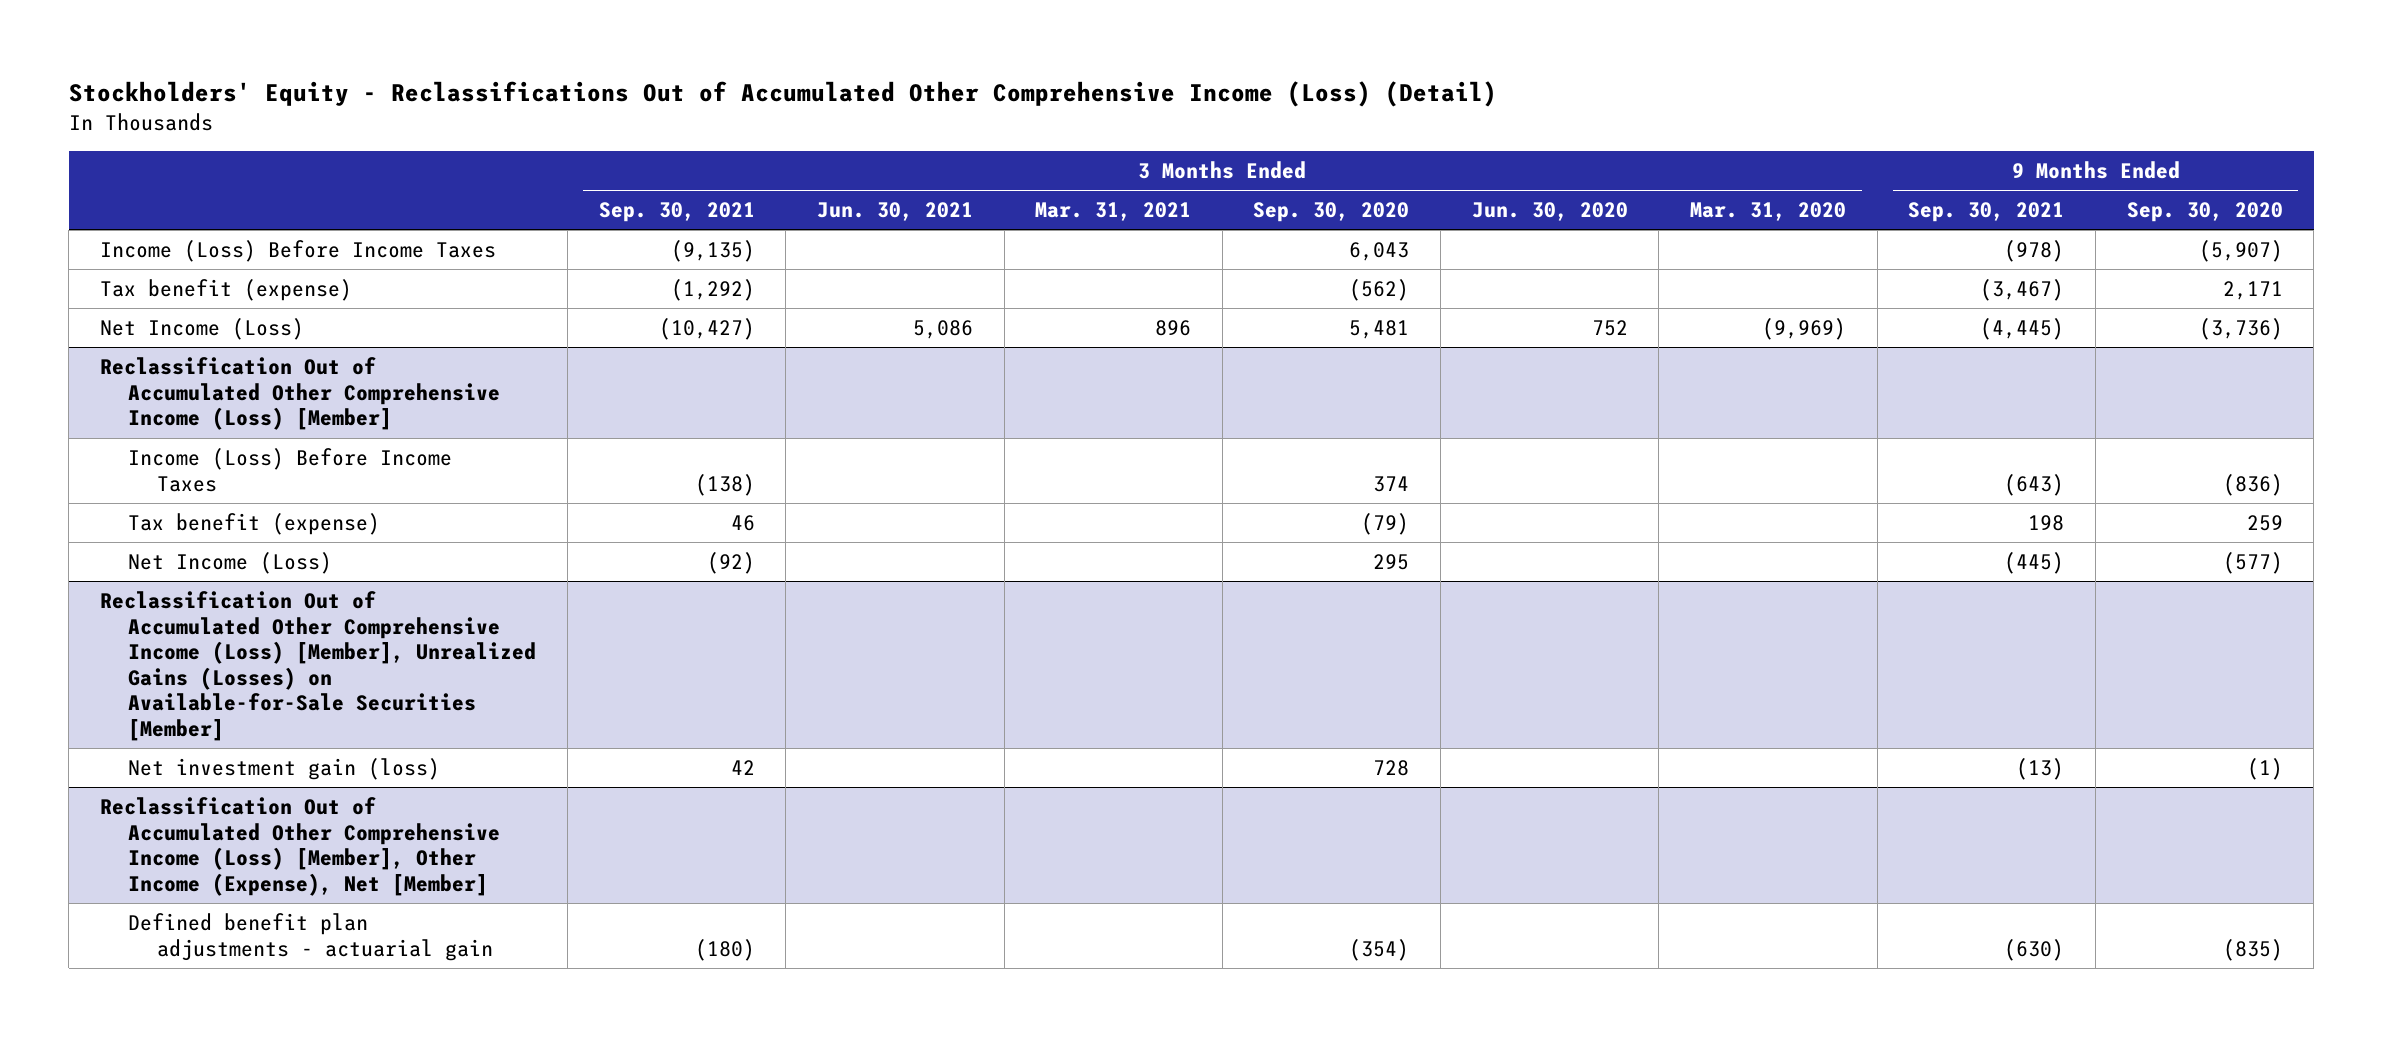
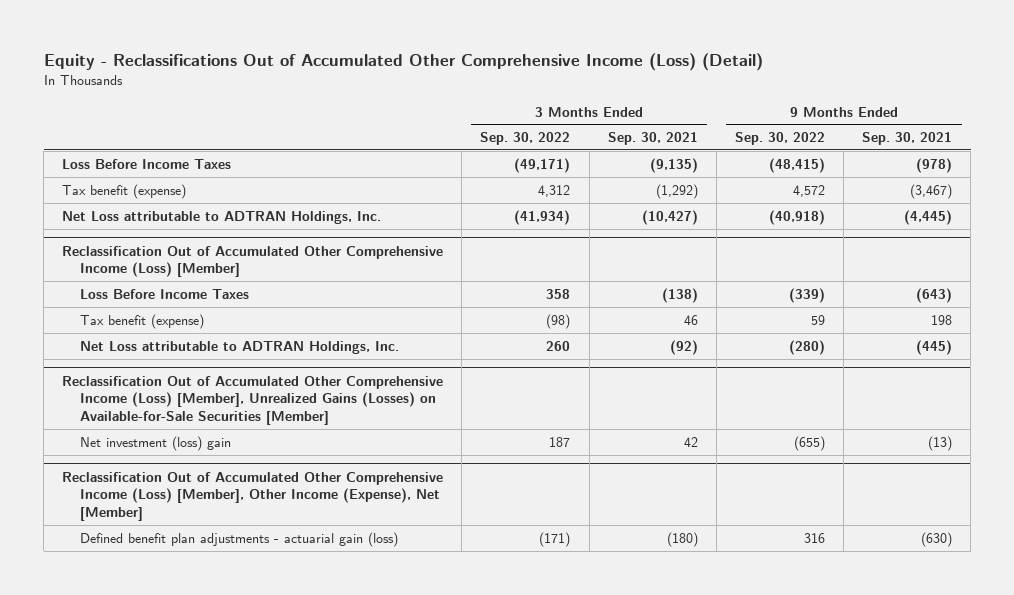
- Stockholders' Equity - Reclassifications Out of Accumulated Other Comprehensive Income (Loss) (Detail)
+ Equity - Reclassifications Out of Accumulated Other Comprehensive Income (Loss) (Detail)
- | 3 Months Ended Sep. 30, 2021 | 3 Months Ended Jun. 30, 2021 | 3 Months Ended Mar. 31, 2021 | 3 Months Ended Sep. 30, 2020 | 3 Months Ended Jun. 30, 2020 | 3 Months Ended Mar. 31, 2020 | 9 Months Ended Sep. 30, 2021 | 9 Months Ended Sep. 30, 2020
+ | 3 Months Ended Sep. 30, 2022 | 3 Months Ended Sep. 30, 2021 | 9 Months Ended Sep. 30, 2022 | 9 Months Ended Sep. 30, 2021
- Income (Loss) Before Income Taxes | (9,135) | | | 6,043 | | | (978) | (5,907)
+ Loss Before Income Taxes | (49,171) | (9,135) | (48,415) | (978)
- Net Income (Loss) | (10,427) | 5,086 | 896 | 5,481 | 752 | (9,969) | (4,445) | (3,736)
+ Net Loss attributable to ADTRAN Holdings, Inc. | (41,934) | (10,427) | (40,918) | (4,445)
@ Reclassification Out of Accumulated Other Comprehensive Income (Loss) [Member]
- Income (Loss) Before Income Taxes | (138) | | | 374 | | | (643) | (836)
+ Loss Before Income Taxes | 358 | (138) | (339) | (643)
- Net Income (Loss) | (92) | | | 295 | | | (445) | (577)
+ Net Loss attributable to ADTRAN Holdings, Inc. | 260 | (92) | (280) | (445)
@ Reclassification Out of Accumulated Other Comprehensive Income (Loss) [Member], Unrealized Gains (Losses) on Available-for-Sale Securities [Member]
- Net investment gain (loss) | 42 | | | 728 | | | (13) | (1)
+ Net investment (loss) gain | 187 | 42 | (655) | (13)
@ Reclassification Out of Accumulated Other Comprehensive Income (Loss) [Member], Other Income (Expense), Net [Member]
- Defined benefit plan adjustments - actuarial gain | (180) | | | (354) | | | (630) | (835)
+ Defined benefit plan adjustments - actuarial gain (loss) | (171) | (180) | 316 | (630)

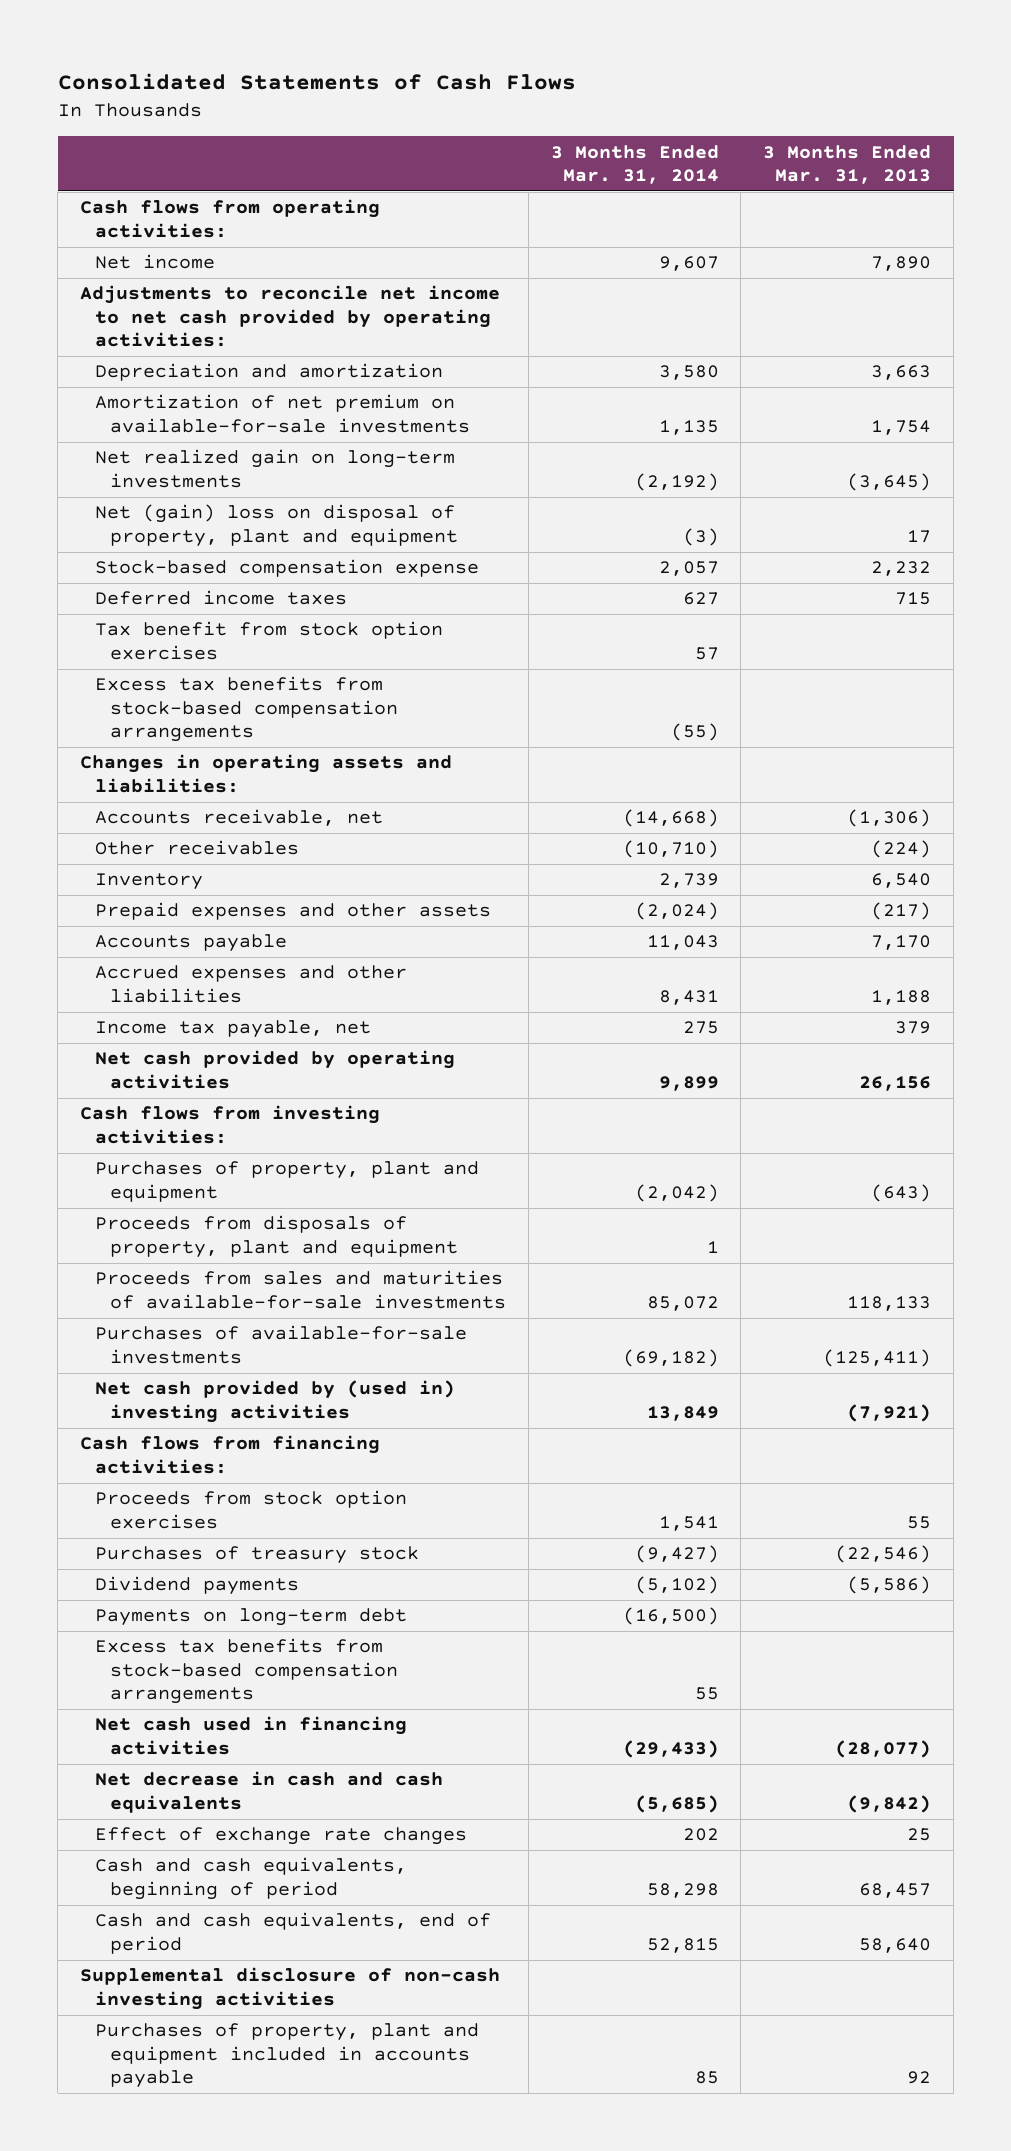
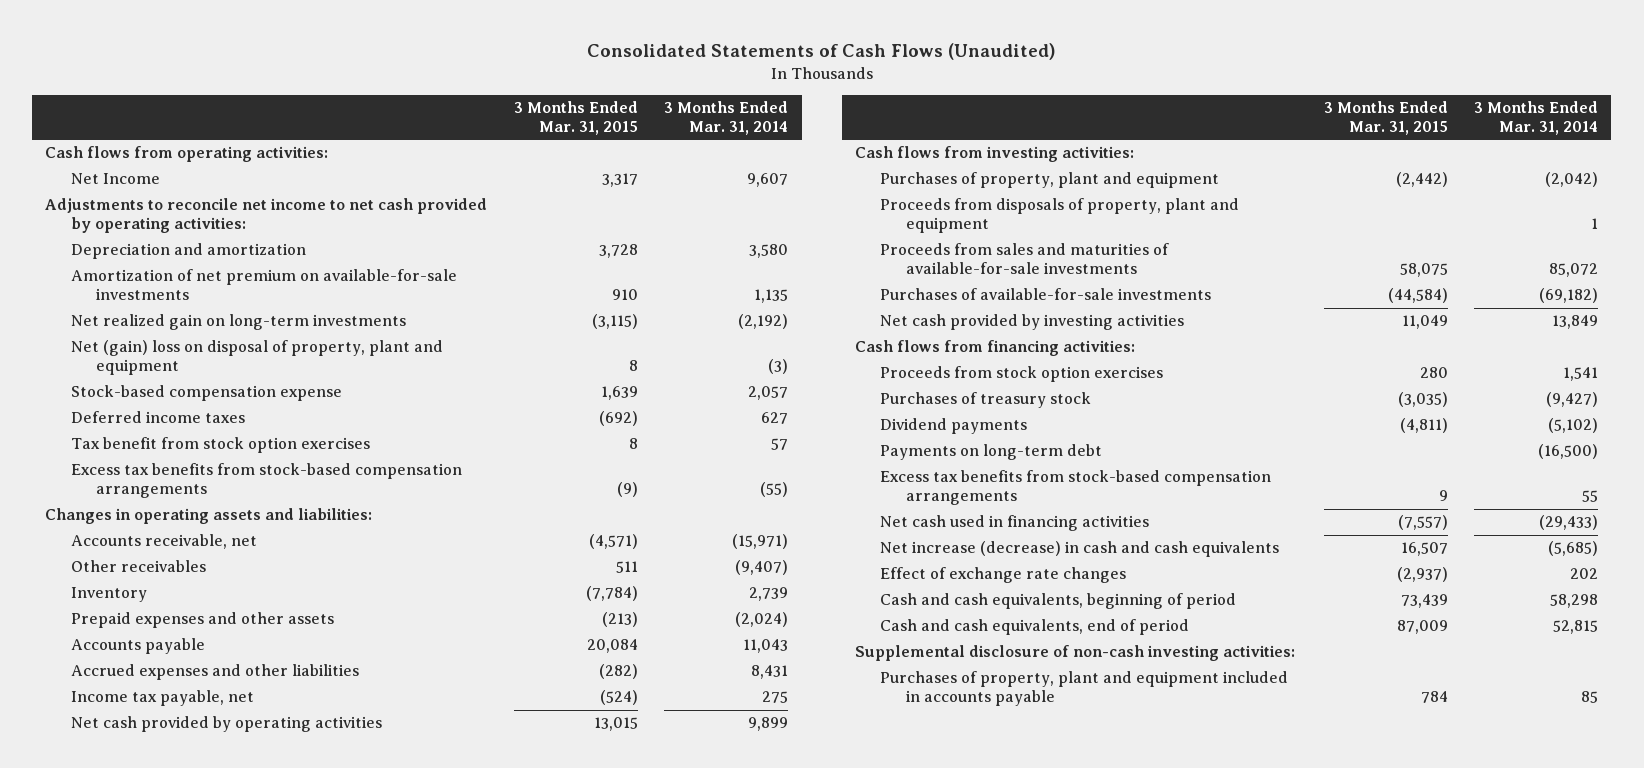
- Consolidated Statements of Cash Flows
+ Consolidated Statements of Cash Flows (Unaudited)
- | 3 Months Ended Mar. 31, 2014 | 3 Months Ended Mar. 31, 2013
+ | 3 Months Ended Mar. 31, 2015 | 3 Months Ended Mar. 31, 2014
- Net income | 9,607 | 7,890
+ Net Income | 3,317 | 9,607
- Accounts receivable, net | (14,668) | (1,306)
- Other receivables | (10,710) | (224)
+ Accounts receivable, net | (4,571) | (15,971)
+ Other receivables | 511 | (9,407)
- Net cash provided by (used in) investing activities | 13,849 | (7,921)
+ Net cash provided by investing activities | 11,049 | 13,849
- Net decrease in cash and cash equivalents | (5,685) | (9,842)
+ Net increase (decrease) in cash and cash equivalents | 16,507 | (5,685)
- Supplemental disclosure of non-cash investing activities
+ Supplemental disclosure of non-cash investing activities:

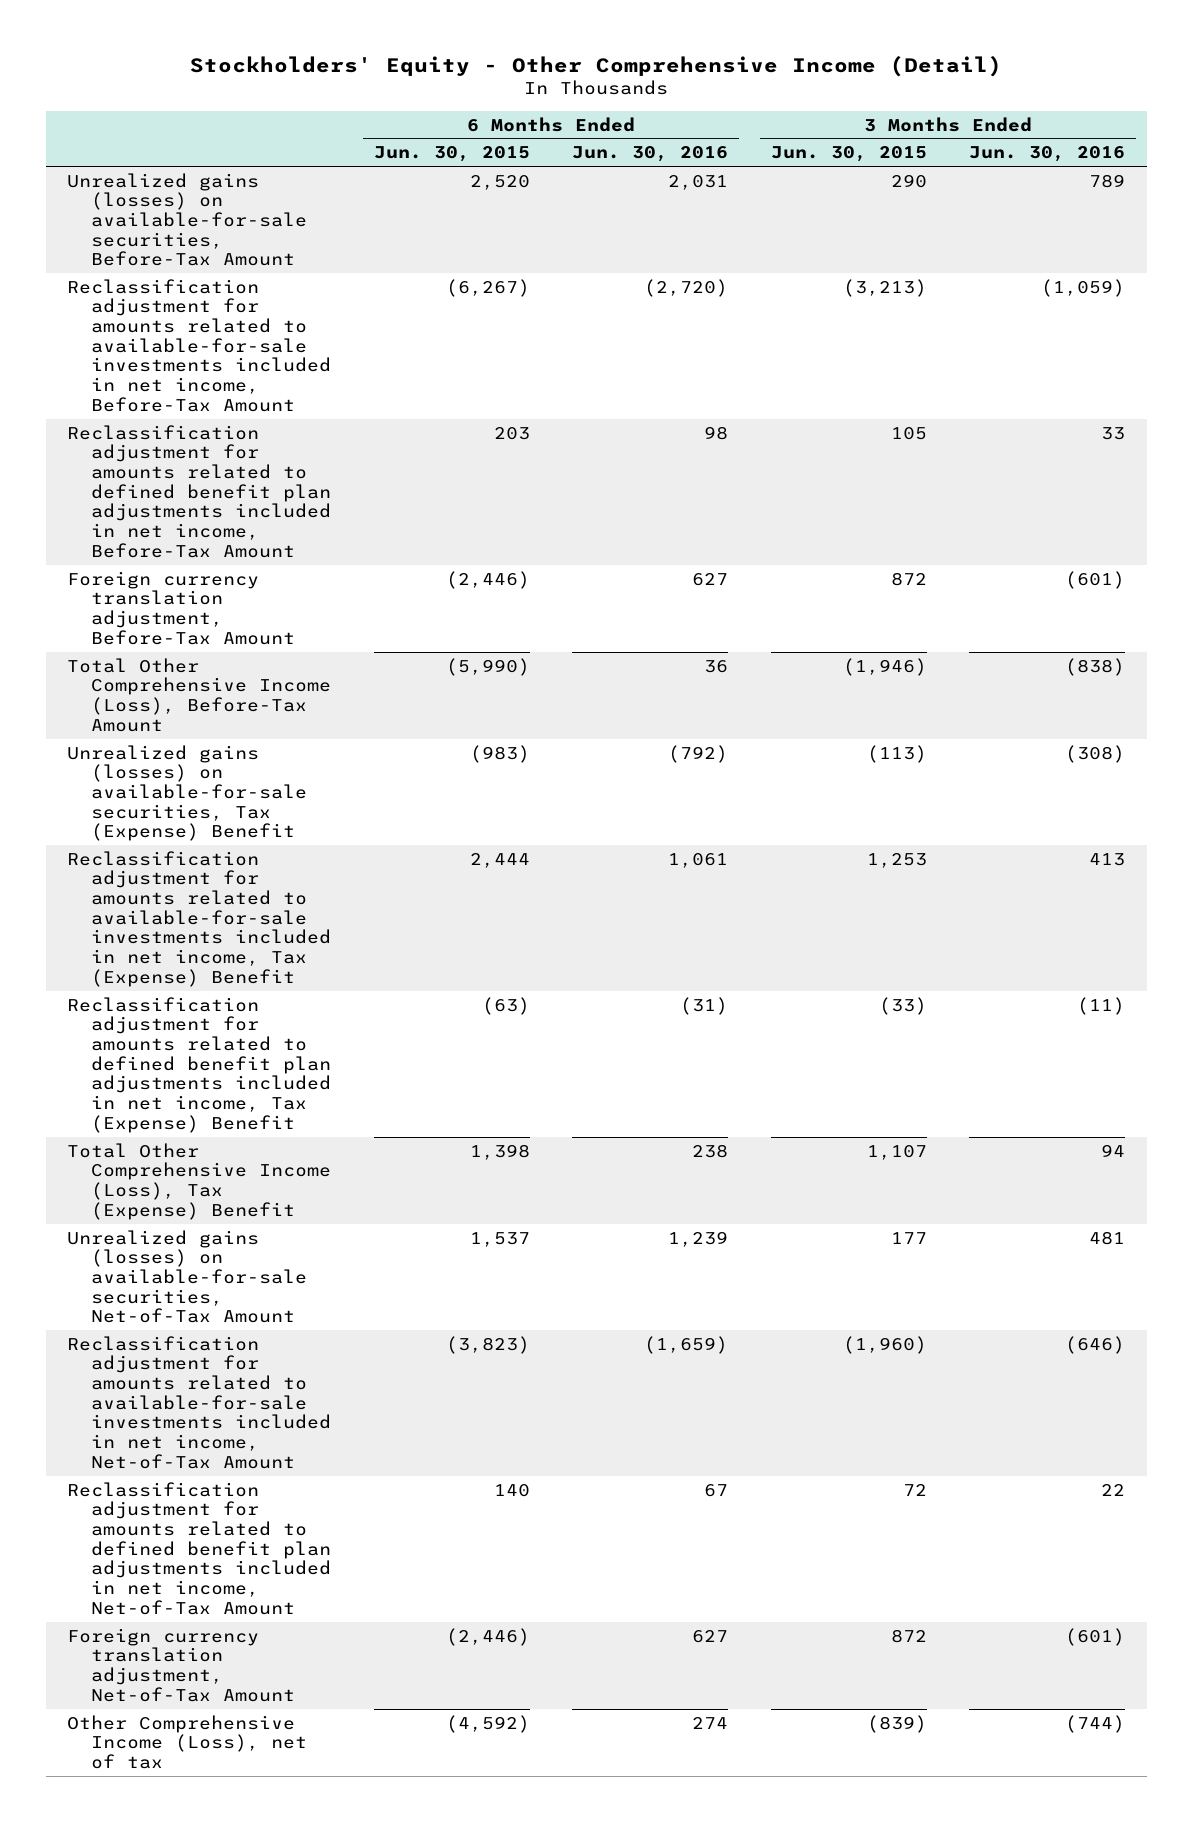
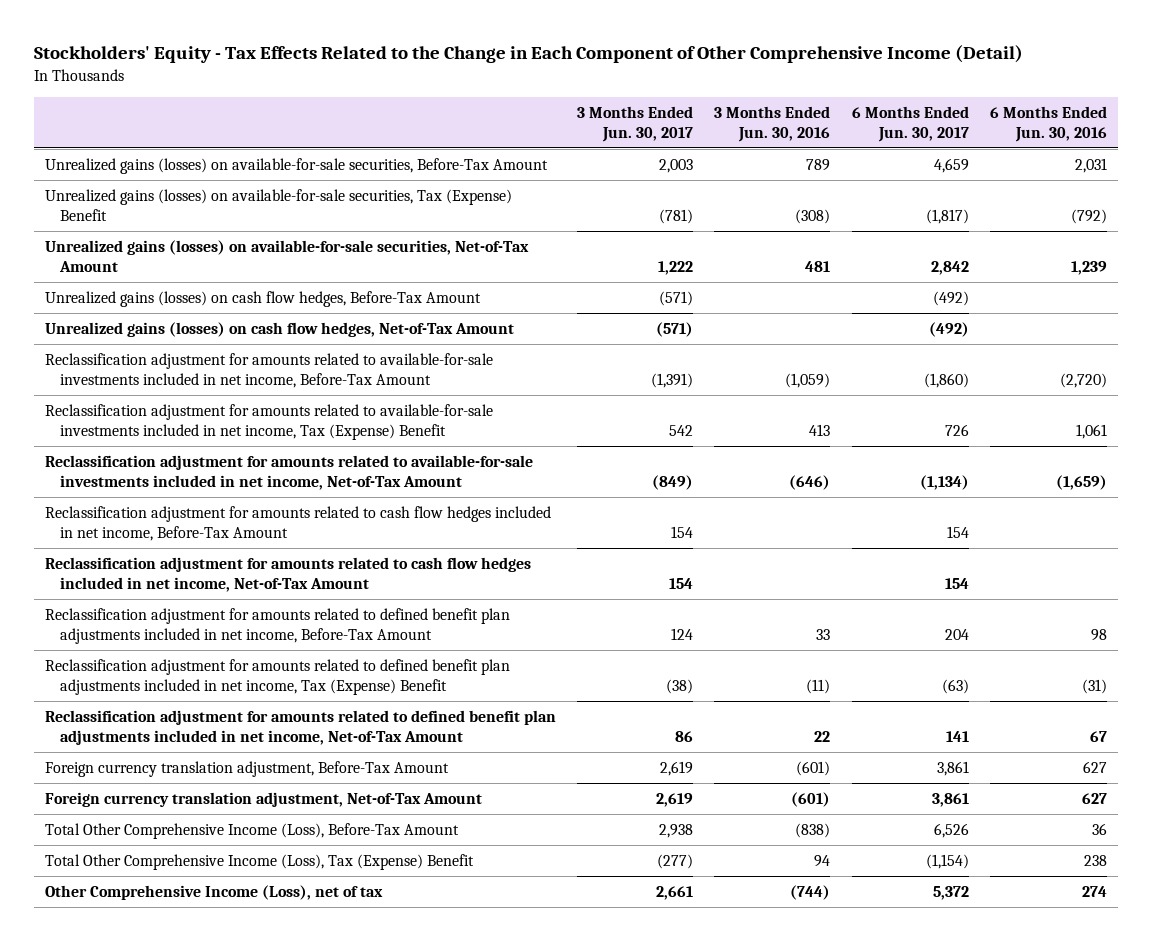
- Stockholders' Equity - Other Comprehensive Income (Detail)
+ Stockholders' Equity - Tax Effects Related to the Change in Each Component of Other Comprehensive Income (Detail)
- | 6 Months Ended Jun. 30, 2015 | 6 Months Ended Jun. 30, 2016 | 3 Months Ended Jun. 30, 2015 | 3 Months Ended Jun. 30, 2016
+ | 3 Months Ended Jun. 30, 2017 | 3 Months Ended Jun. 30, 2016 | 6 Months Ended Jun. 30, 2017 | 6 Months Ended Jun. 30, 2016
+ Unrealized gains (losses) on cash flow hedges, Before-Tax Amount | (571) | | (492) |
+ Unrealized gains (losses) on cash flow hedges, Net-of-Tax Amount | (571) | | (492) |
moved down: Reclassification adjustment for amounts related to available-for-sale investments included in net income, Before-Tax Amount | (1,391) | (1,059) | (1,860) | (2,720)
moved down: Reclassification adjustment for amounts related to available-for-sale investments included in net income, Tax (Expense) Benefit | 542 | 413 | 726 | 1,061
+ Reclassification adjustment for amounts related to cash flow hedges included in net income, Before-Tax Amount | 154 | | 154 |
+ Reclassification adjustment for amounts related to cash flow hedges included in net income, Net-of-Tax Amount | 154 | | 154 |
moved down: Reclassification adjustment for amounts related to defined benefit plan adjustments included in net income, Before-Tax Amount | 124 | 33 | 204 | 98
moved down: Reclassification adjustment for amounts related to defined benefit plan adjustments included in net income, Tax (Expense) Benefit | (38) | (11) | (63) | (31)
moved down: Foreign currency translation adjustment, Before-Tax Amount | 2,619 | (601) | 3,861 | 627
moved down: Total Other Comprehensive Income (Loss), Before-Tax Amount | 2,938 | (838) | 6,526 | 36
moved down: Total Other Comprehensive Income (Loss), Tax (Expense) Benefit | (277) | 94 | (1,154) | 238

